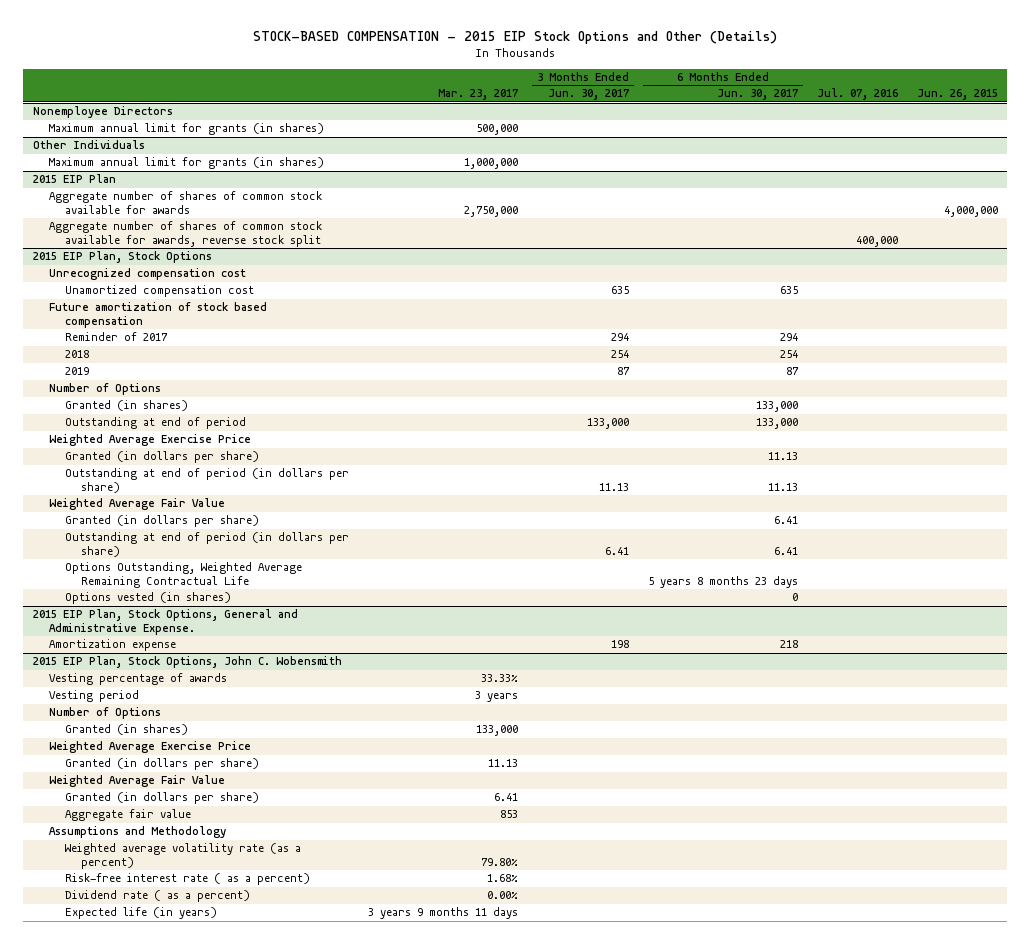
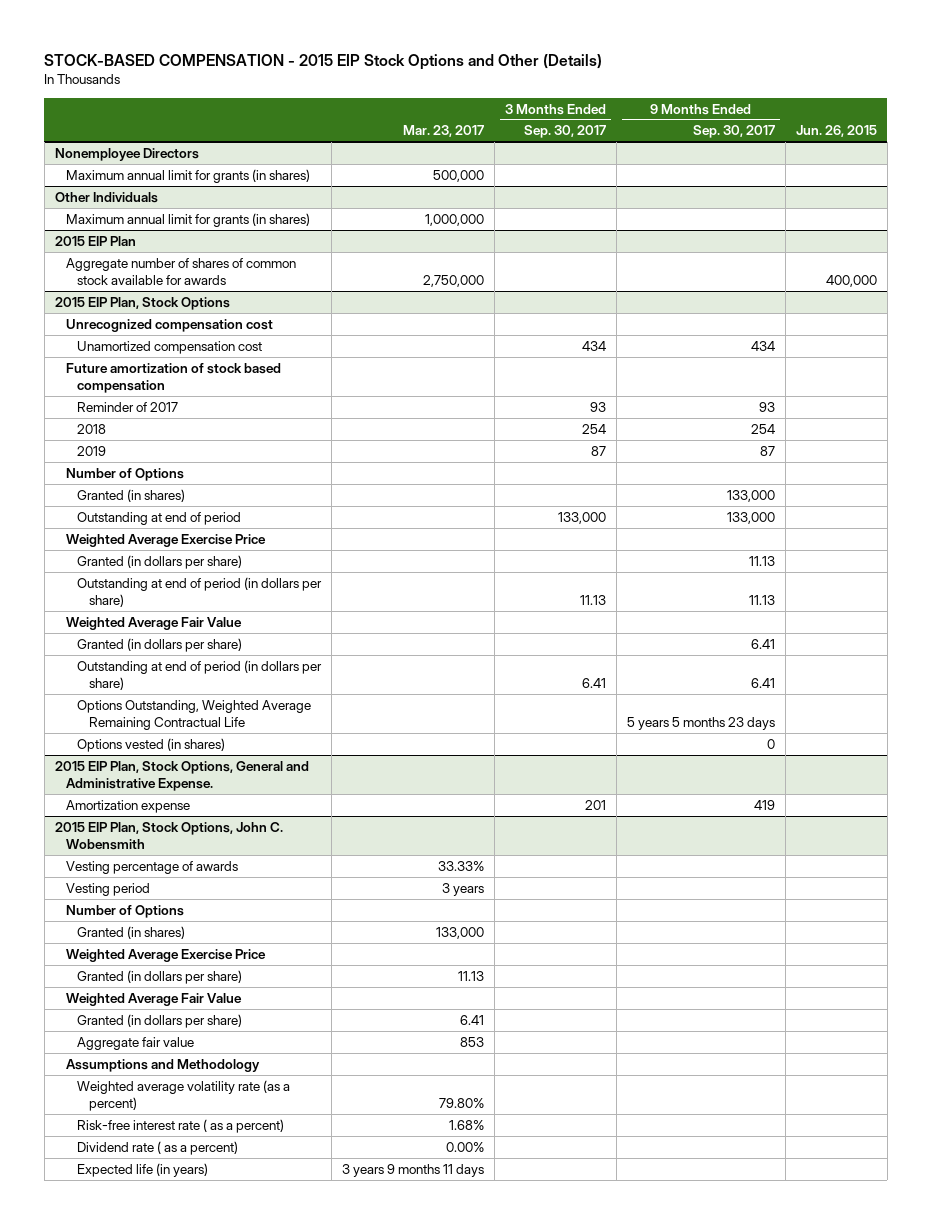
- | Mar. 23, 2017 | 3 Months Ended Jun. 30, 2017 | 6 Months Ended Jun. 30, 2017 | Jul. 07, 2016 | Jun. 26, 2015
+ | Mar. 23, 2017 | 3 Months Ended Sep. 30, 2017 | 9 Months Ended Sep. 30, 2017 | Jun. 26, 2015
@ 2015 EIP Plan
- Aggregate number of shares of common stock available for awards | 2,750,000 | | | | 4,000,000
- Aggregate number of shares of common stock available for awards, reverse stock split | | | | 400,000 |
+ Aggregate number of shares of common stock available for awards | 2,750,000 | | | 400,000

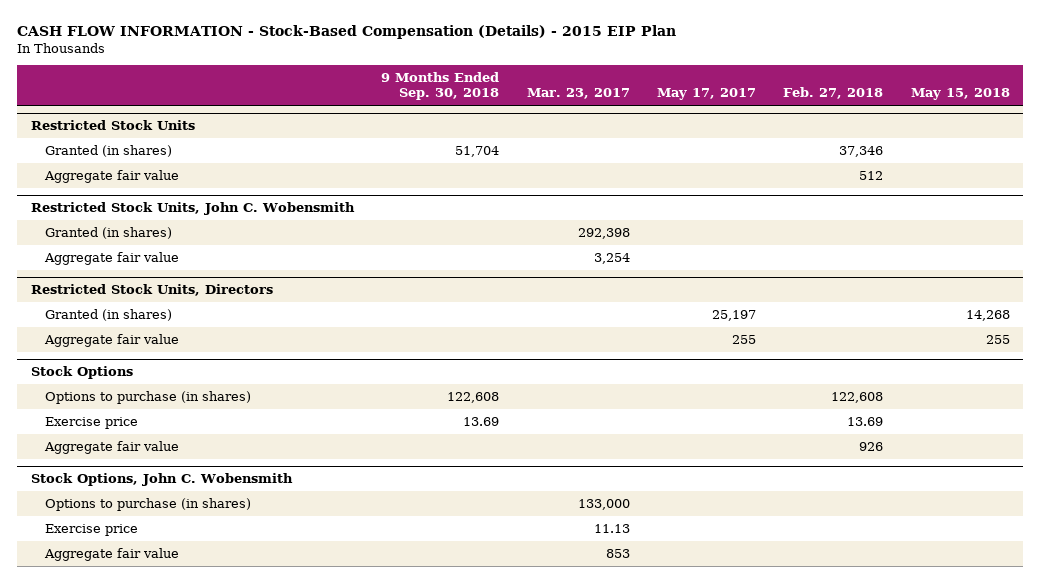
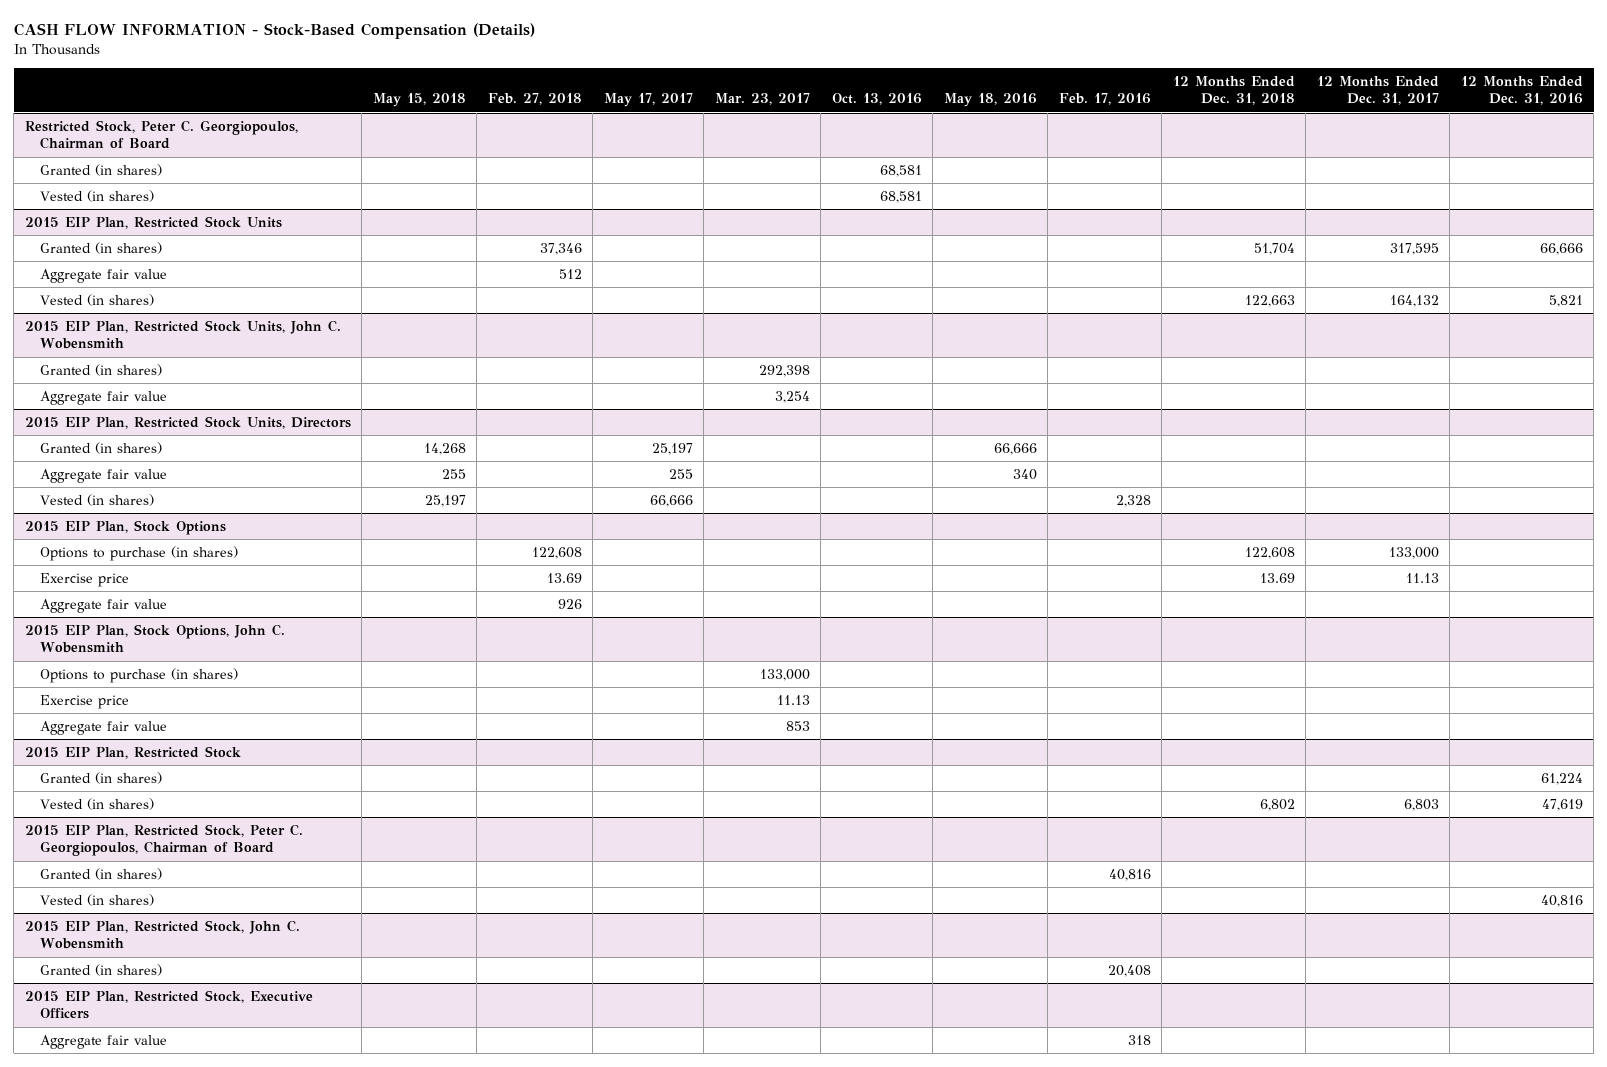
- CASH FLOW INFORMATION - Stock-Based Compensation (Details) - 2015 EIP Plan
+ CASH FLOW INFORMATION - Stock-Based Compensation (Details)
- | 9 Months Ended Sep. 30, 2018 | Mar. 23, 2017 | May 17, 2017 | Feb. 27, 2018 | May 15, 2018
+ | May 15, 2018 | Feb. 27, 2018 | May 17, 2017 | Mar. 23, 2017 | Oct. 13, 2016 | May 18, 2016 | Feb. 17, 2016 | 12 Months Ended Dec. 31, 2018 | 12 Months Ended Dec. 31, 2017 | 12 Months Ended Dec. 31, 2016
- Restricted Stock Units
+ Restricted Stock, Peter C. Georgiopoulos, Chairman of Board
+ Granted (in shares) | | | | | 68,581 | | | | |
+ Vested (in shares) | | | | | 68,581 | | | | |
+ 2015 EIP Plan, Restricted Stock Units
- Restricted Stock Units, John C. Wobensmith
+ Vested (in shares) | | | | | | | | 122,663 | 164,132 | 5,821
+ 2015 EIP Plan, Restricted Stock Units, John C. Wobensmith
- Restricted Stock Units, Directors
+ 2015 EIP Plan, Restricted Stock Units, Directors
- Stock Options
+ Vested (in shares) | 25,197 | | 66,666 | | | | 2,328 | | |
+ 2015 EIP Plan, Stock Options
- Stock Options, John C. Wobensmith
+ 2015 EIP Plan, Stock Options, John C. Wobensmith
+ 2015 EIP Plan, Restricted Stock
+ Granted (in shares) | | | | | | | | | | 61,224
+ Vested (in shares) | | | | | | | | 6,802 | 6,803 | 47,619
+ 2015 EIP Plan, Restricted Stock, Peter C. Georgiopoulos, Chairman of Board
+ Granted (in shares) | | | | | | | 40,816 | | |
+ Vested (in shares) | | | | | | | | | | 40,816
+ 2015 EIP Plan, Restricted Stock, John C. Wobensmith
+ Granted (in shares) | | | | | | | 20,408 | | |
+ 2015 EIP Plan, Restricted Stock, Executive Officers
+ Aggregate fair value | | | | | | | 318 | | |

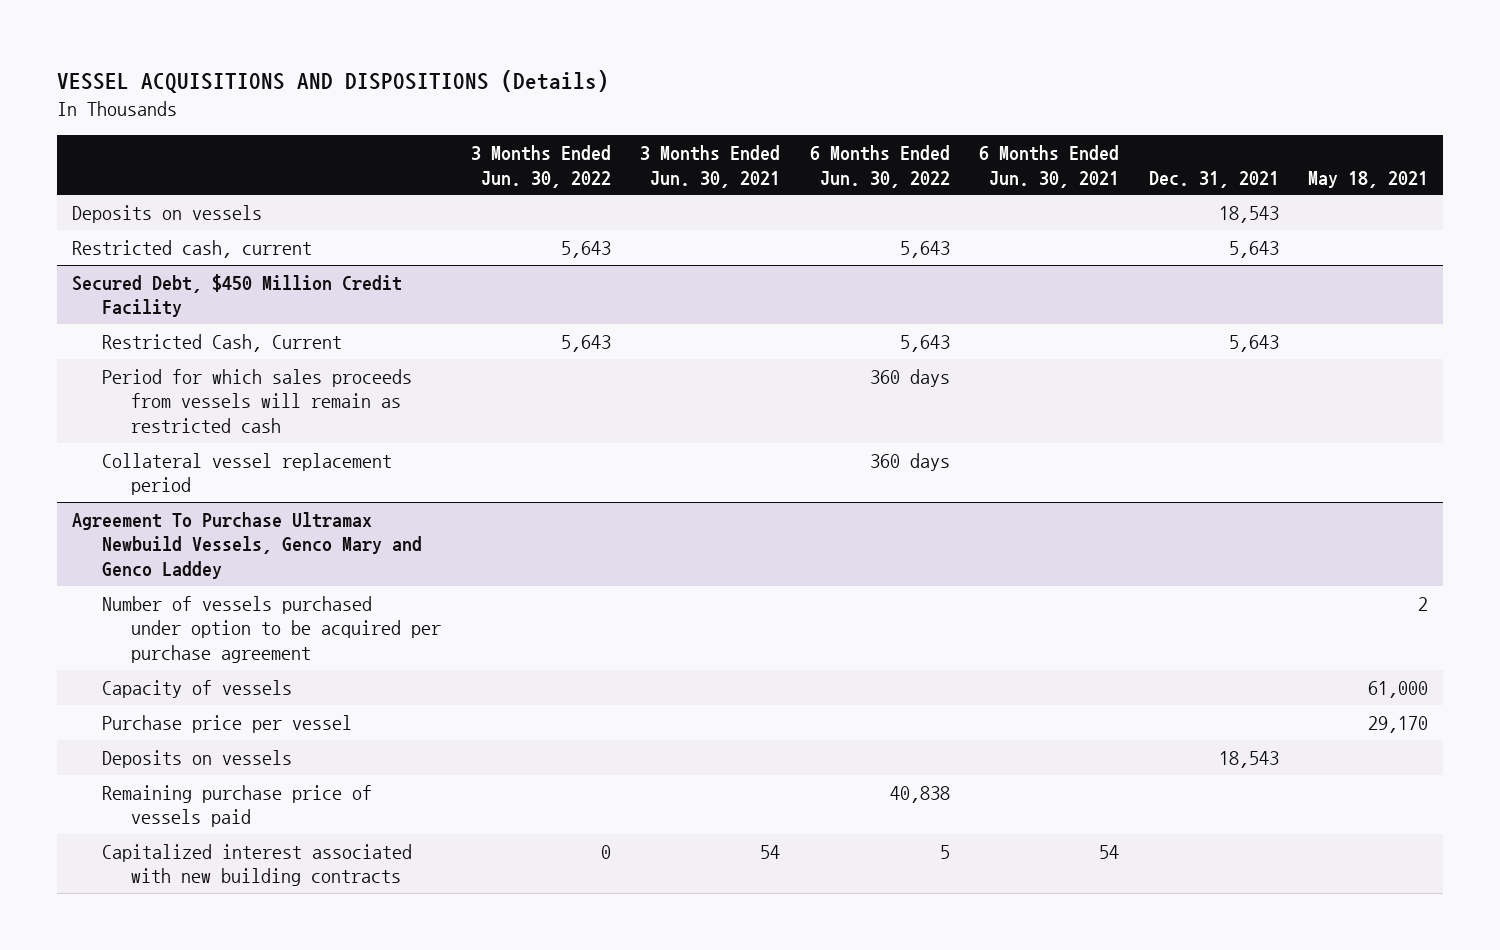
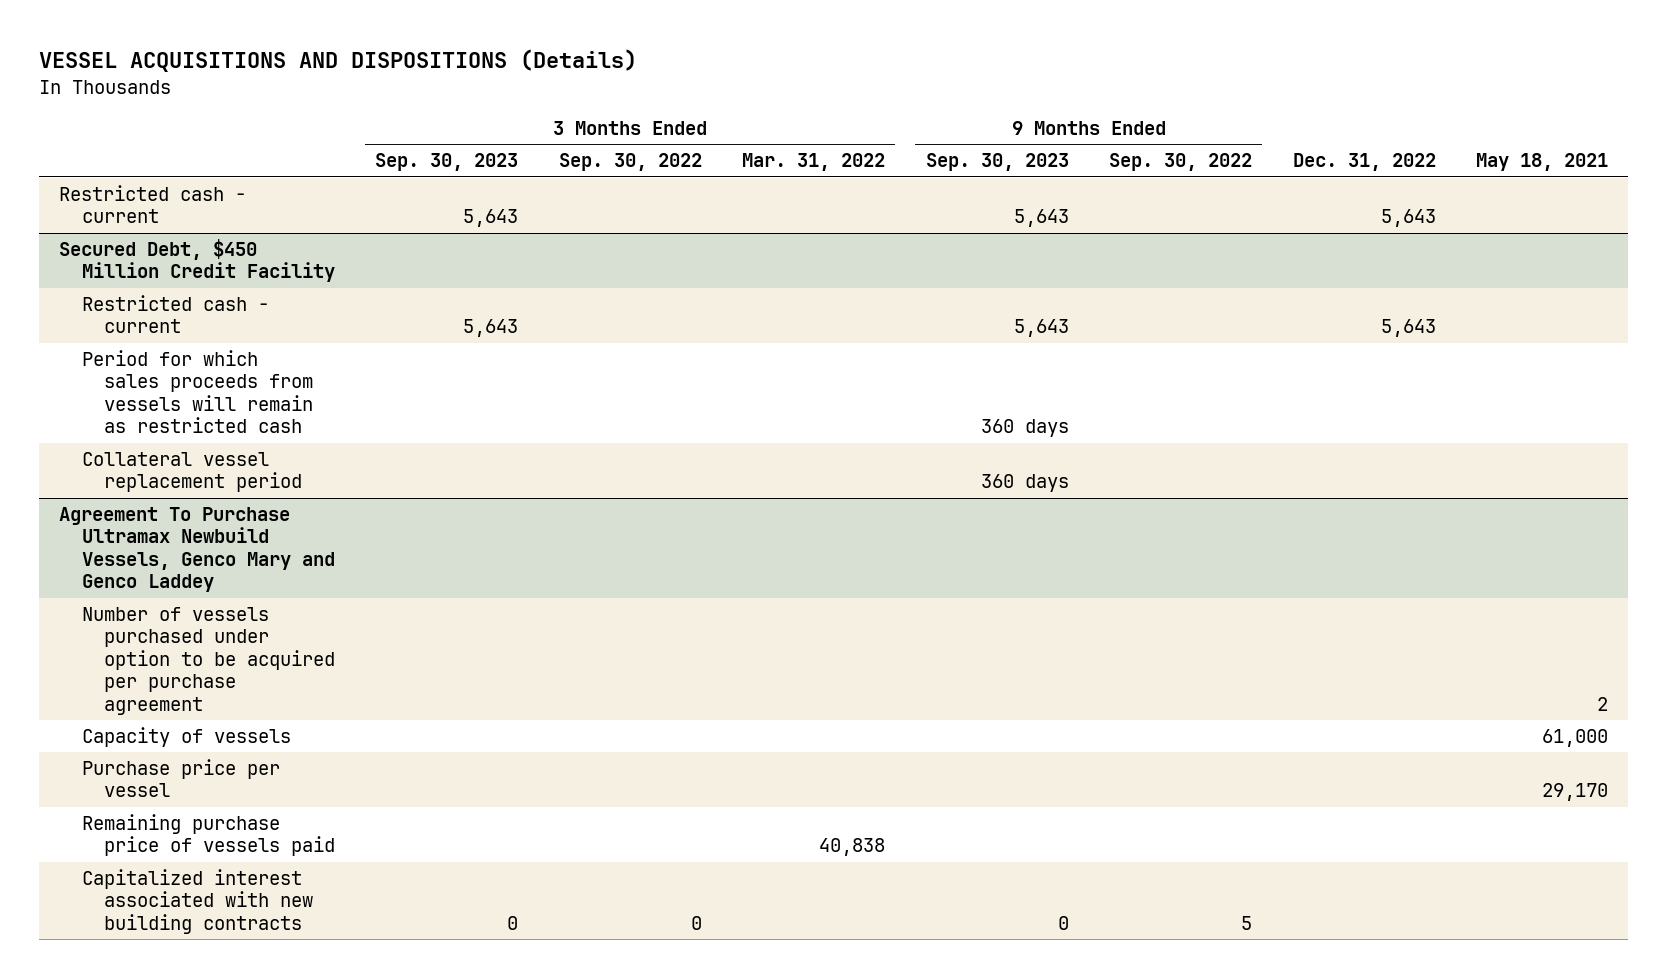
- | 3 Months Ended Jun. 30, 2022 | 3 Months Ended Jun. 30, 2021 | 6 Months Ended Jun. 30, 2022 | 6 Months Ended Jun. 30, 2021 | Dec. 31, 2021 | May 18, 2021
+ | 3 Months Ended Sep. 30, 2023 | 3 Months Ended Sep. 30, 2022 | 3 Months Ended Mar. 31, 2022 | 9 Months Ended Sep. 30, 2023 | 9 Months Ended Sep. 30, 2022 | Dec. 31, 2022 | May 18, 2021
- Deposits on vessels | | | | | 18,543 |
- Restricted cash, current | 5,643 | | 5,643 | | 5,643 |
+ Restricted cash - current | 5,643 | | | 5,643 | | 5,643 |
@ Secured Debt, $450 Million Credit Facility
- Restricted Cash, Current | 5,643 | | 5,643 | | 5,643 |
+ Restricted cash - current | 5,643 | | | 5,643 | | 5,643 |
@ Agreement To Purchase Ultramax Newbuild Vessels, Genco Mary and Genco Laddey
- Deposits on vessels | | | | | 18,543 |

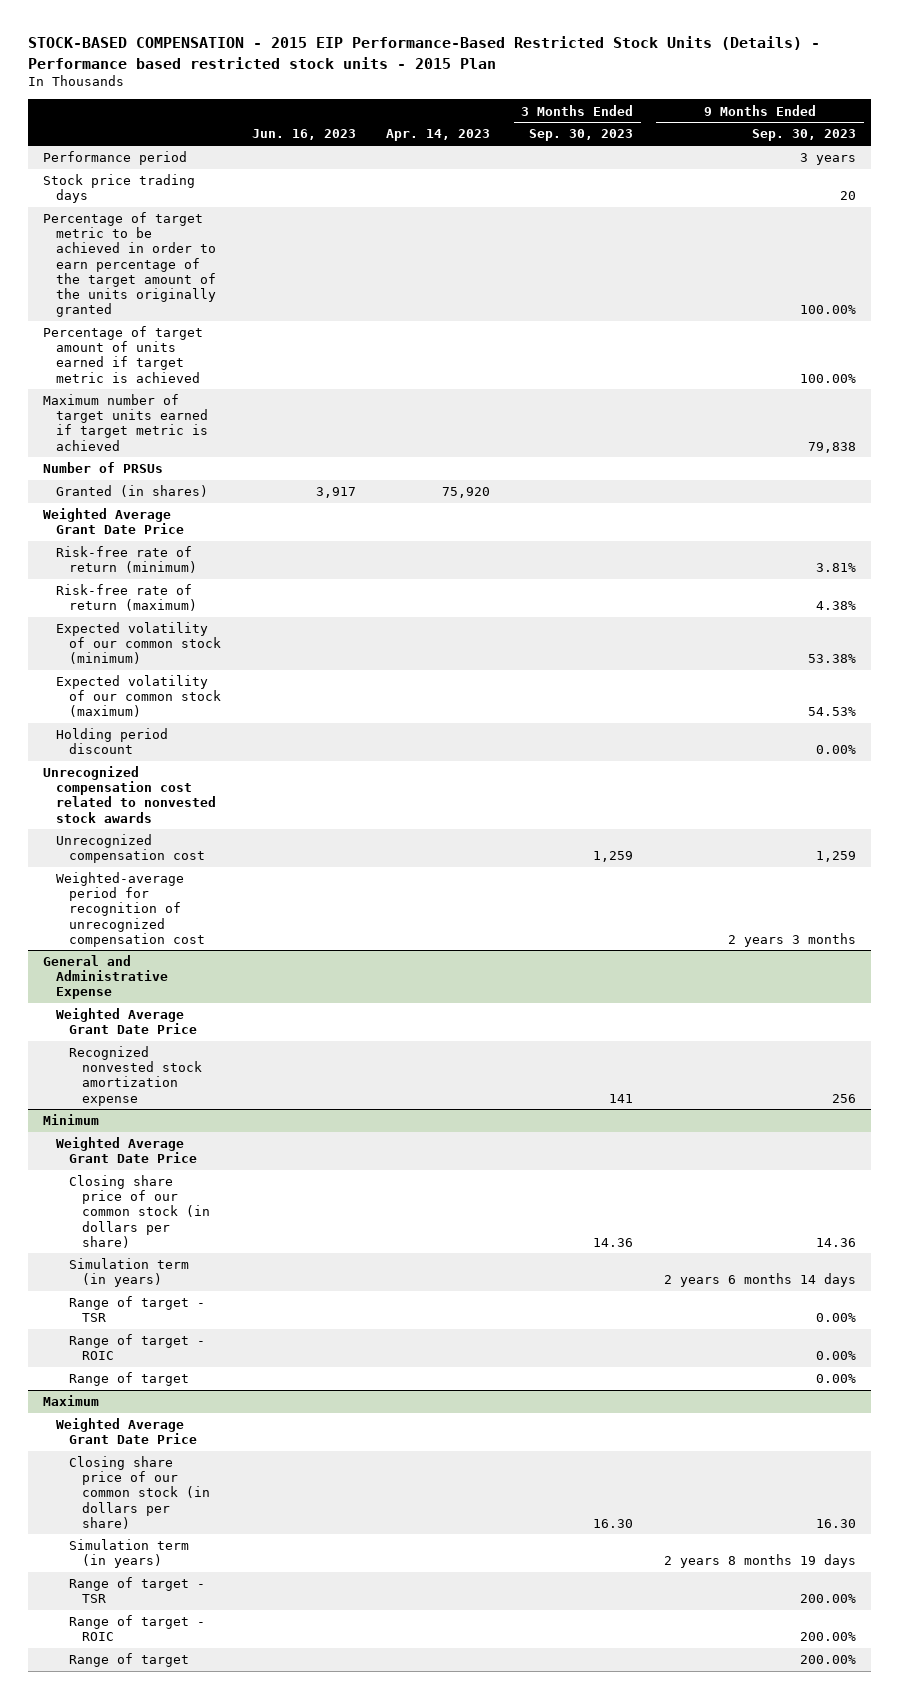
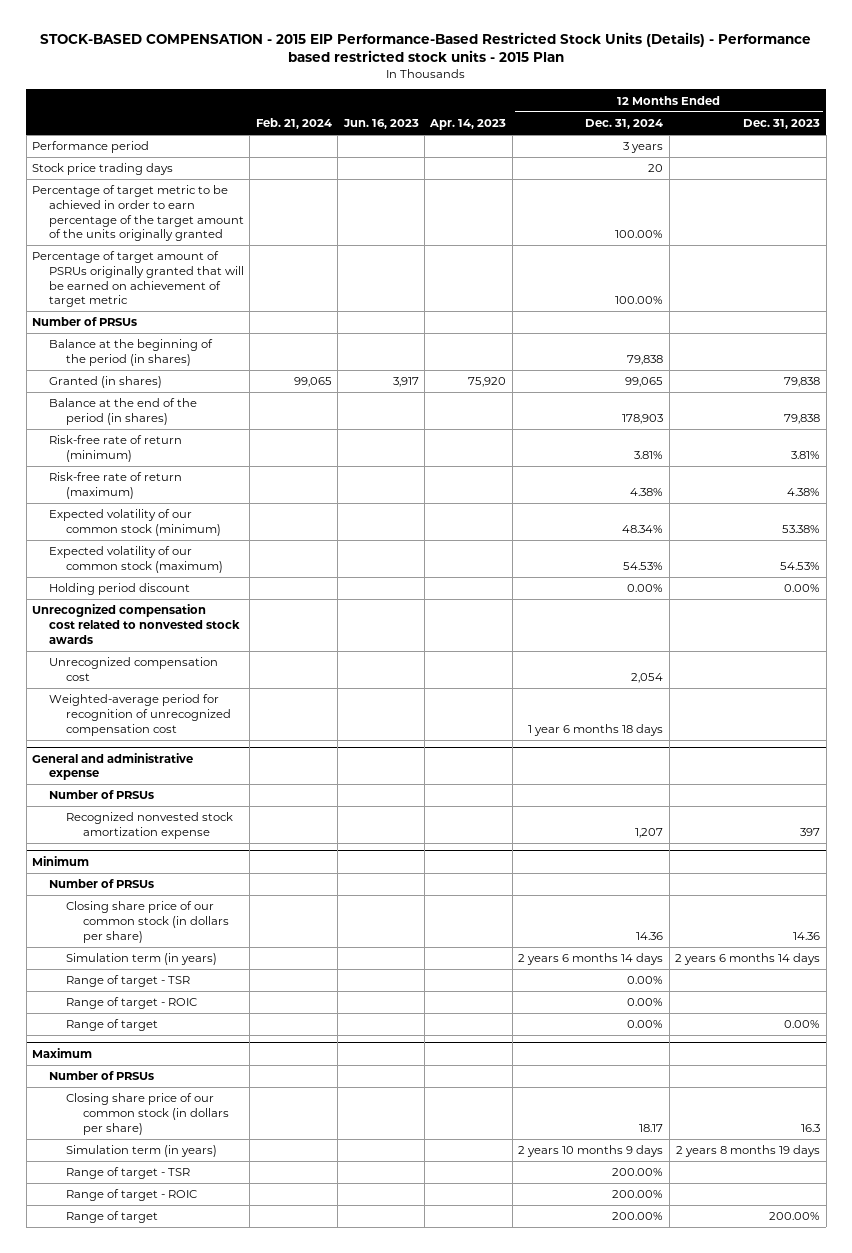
- | Jun. 16, 2023 | Apr. 14, 2023 | 3 Months Ended Sep. 30, 2023 | 9 Months Ended Sep. 30, 2023
+ | Feb. 21, 2024 | Jun. 16, 2023 | Apr. 14, 2023 | 12 Months Ended Dec. 31, 2024 | 12 Months Ended Dec. 31, 2023
- Percentage of target amount of units earned if target metric is achieved | | | | 100.00%
- Maximum number of target units earned if target metric is achieved | | | | 79,838
+ Percentage of target amount of PSRUs originally granted that will be earned on achievement of target metric | | | | 100.00% |
+ Balance at the beginning of the period (in shares) | | | | 79,838 |
- Weighted Average Grant Date Price
+ Balance at the end of the period (in shares) | | | | 178,903 | 79,838
- General and Administrative Expense
- Weighted Average Grant Date Price
+ General and administrative expense
+ Number of PRSUs
@ Minimum
- Weighted Average Grant Date Price
+ Number of PRSUs
@ Maximum
- Weighted Average Grant Date Price
+ Number of PRSUs

